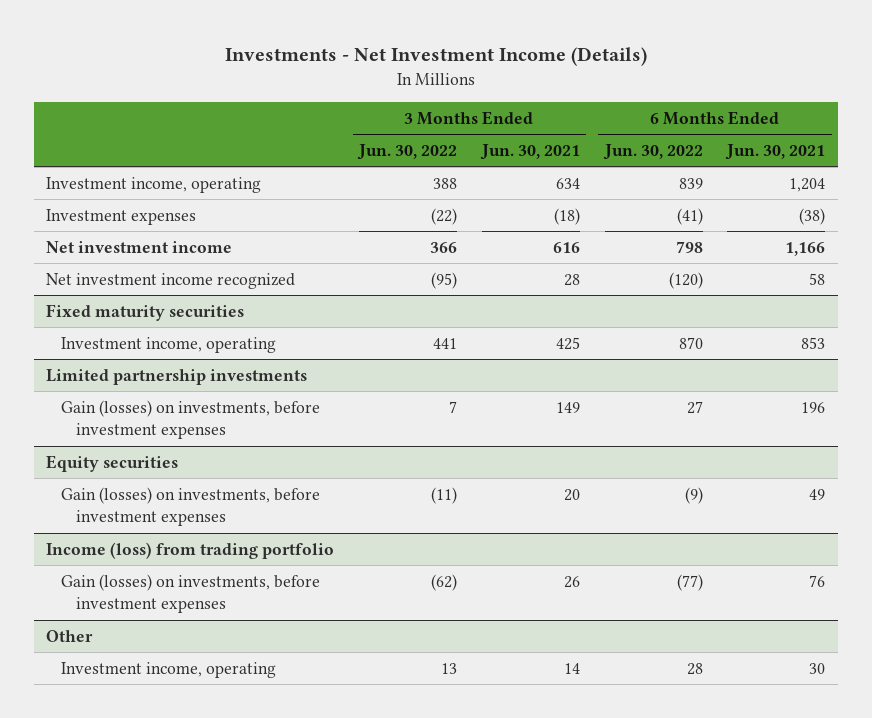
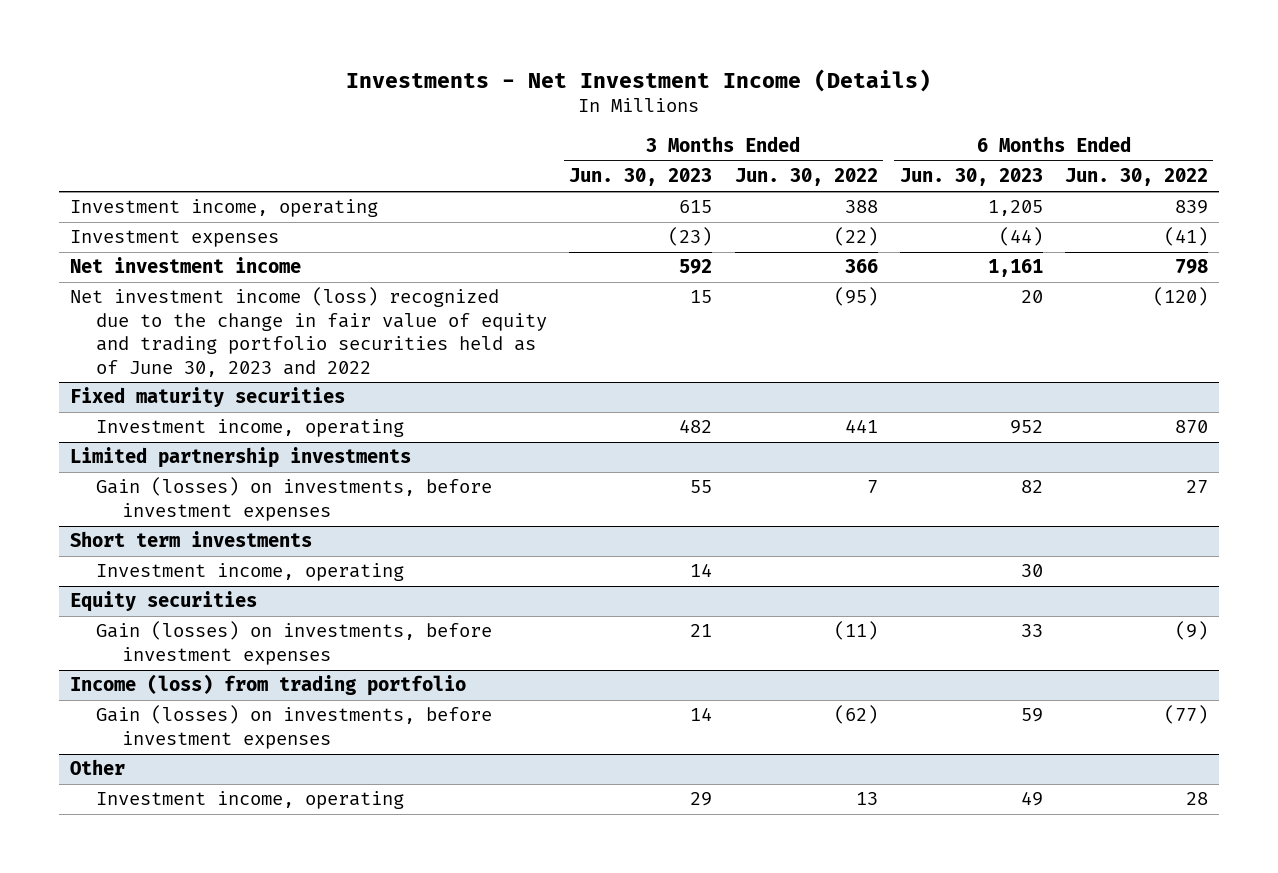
- | 3 Months Ended Jun. 30, 2022 | 3 Months Ended Jun. 30, 2021 | 6 Months Ended Jun. 30, 2022 | 6 Months Ended Jun. 30, 2021
+ | 3 Months Ended Jun. 30, 2023 | 3 Months Ended Jun. 30, 2022 | 6 Months Ended Jun. 30, 2023 | 6 Months Ended Jun. 30, 2022
- Net investment income recognized | (95) | 28 | (120) | 58
+ Net investment income (loss) recognized due to the change in fair value of equity and trading portfolio securities held as of June 30, 2023 and 2022 | 15 | (95) | 20 | (120)
+ Short term investments
+ Investment income, operating | 14 | | 30 |

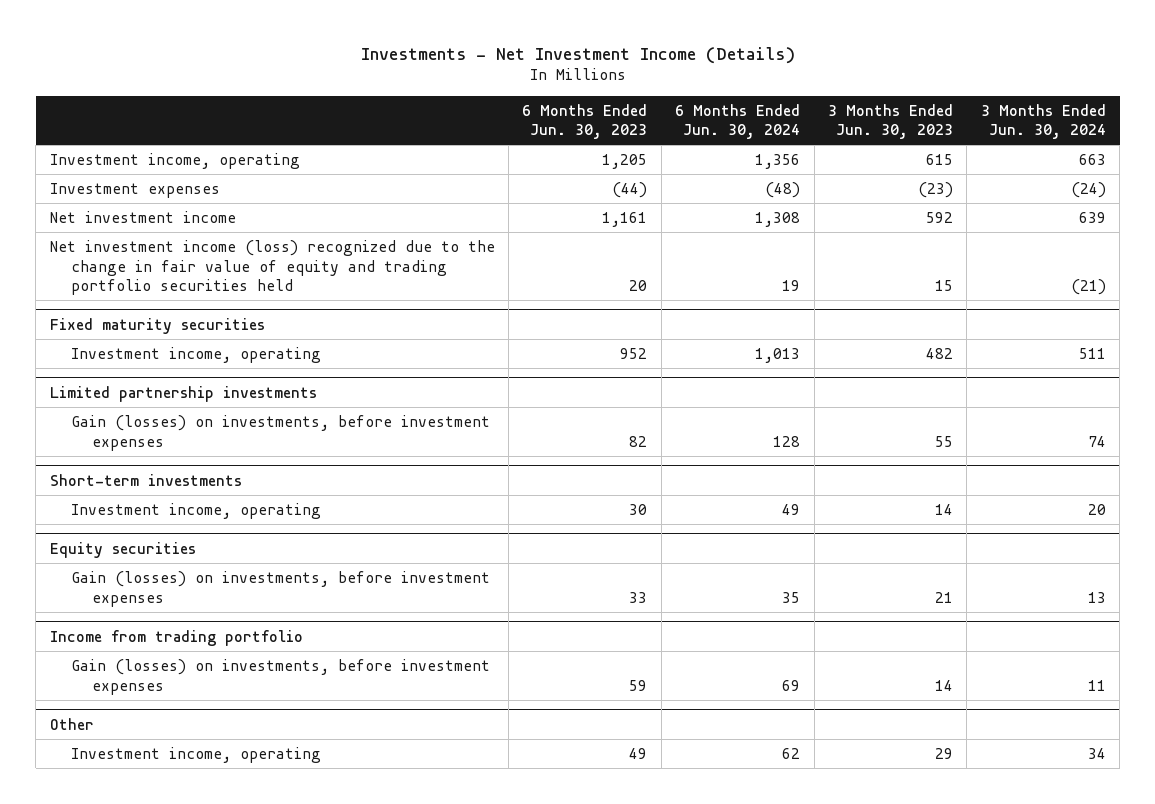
- | 3 Months Ended Jun. 30, 2023 | 3 Months Ended Jun. 30, 2022 | 6 Months Ended Jun. 30, 2023 | 6 Months Ended Jun. 30, 2022
+ | 6 Months Ended Jun. 30, 2023 | 6 Months Ended Jun. 30, 2024 | 3 Months Ended Jun. 30, 2023 | 3 Months Ended Jun. 30, 2024
- Net investment income (loss) recognized due to the change in fair value of equity and trading portfolio securities held as of June 30, 2023 and 2022 | 15 | (95) | 20 | (120)
+ Net investment income (loss) recognized due to the change in fair value of equity and trading portfolio securities held | 20 | 19 | 15 | (21)
- Short term investments
+ Short-term investments
- Income (loss) from trading portfolio
+ Income from trading portfolio

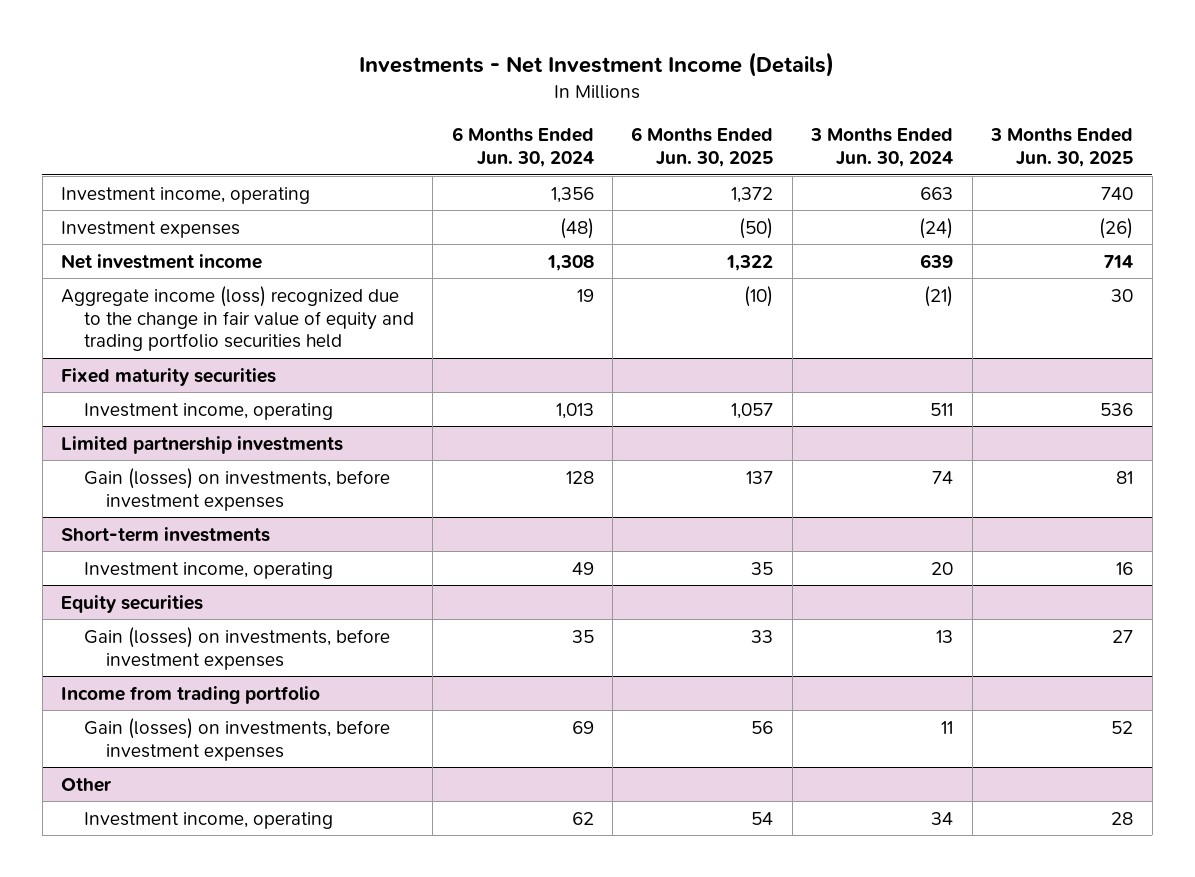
- | 6 Months Ended Jun. 30, 2023 | 6 Months Ended Jun. 30, 2024 | 3 Months Ended Jun. 30, 2023 | 3 Months Ended Jun. 30, 2024
+ | 6 Months Ended Jun. 30, 2024 | 6 Months Ended Jun. 30, 2025 | 3 Months Ended Jun. 30, 2024 | 3 Months Ended Jun. 30, 2025
- Net investment income (loss) recognized due to the change in fair value of equity and trading portfolio securities held | 20 | 19 | 15 | (21)
+ Aggregate income (loss) recognized due to the change in fair value of equity and trading portfolio securities held | 19 | (10) | (21) | 30

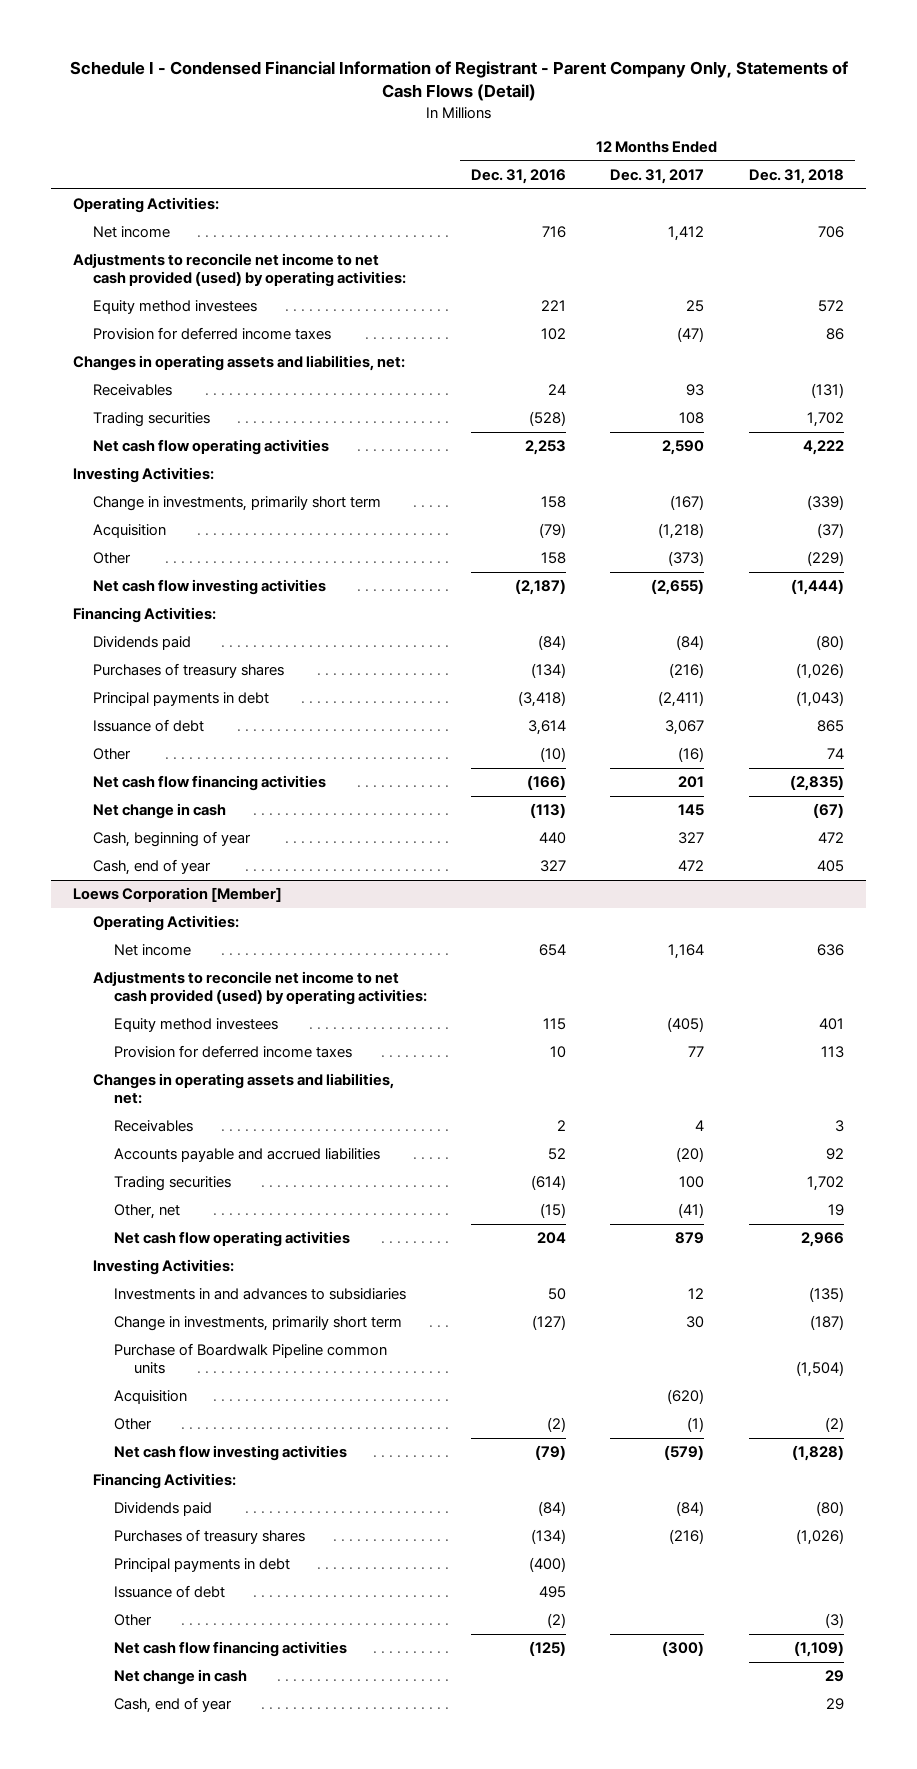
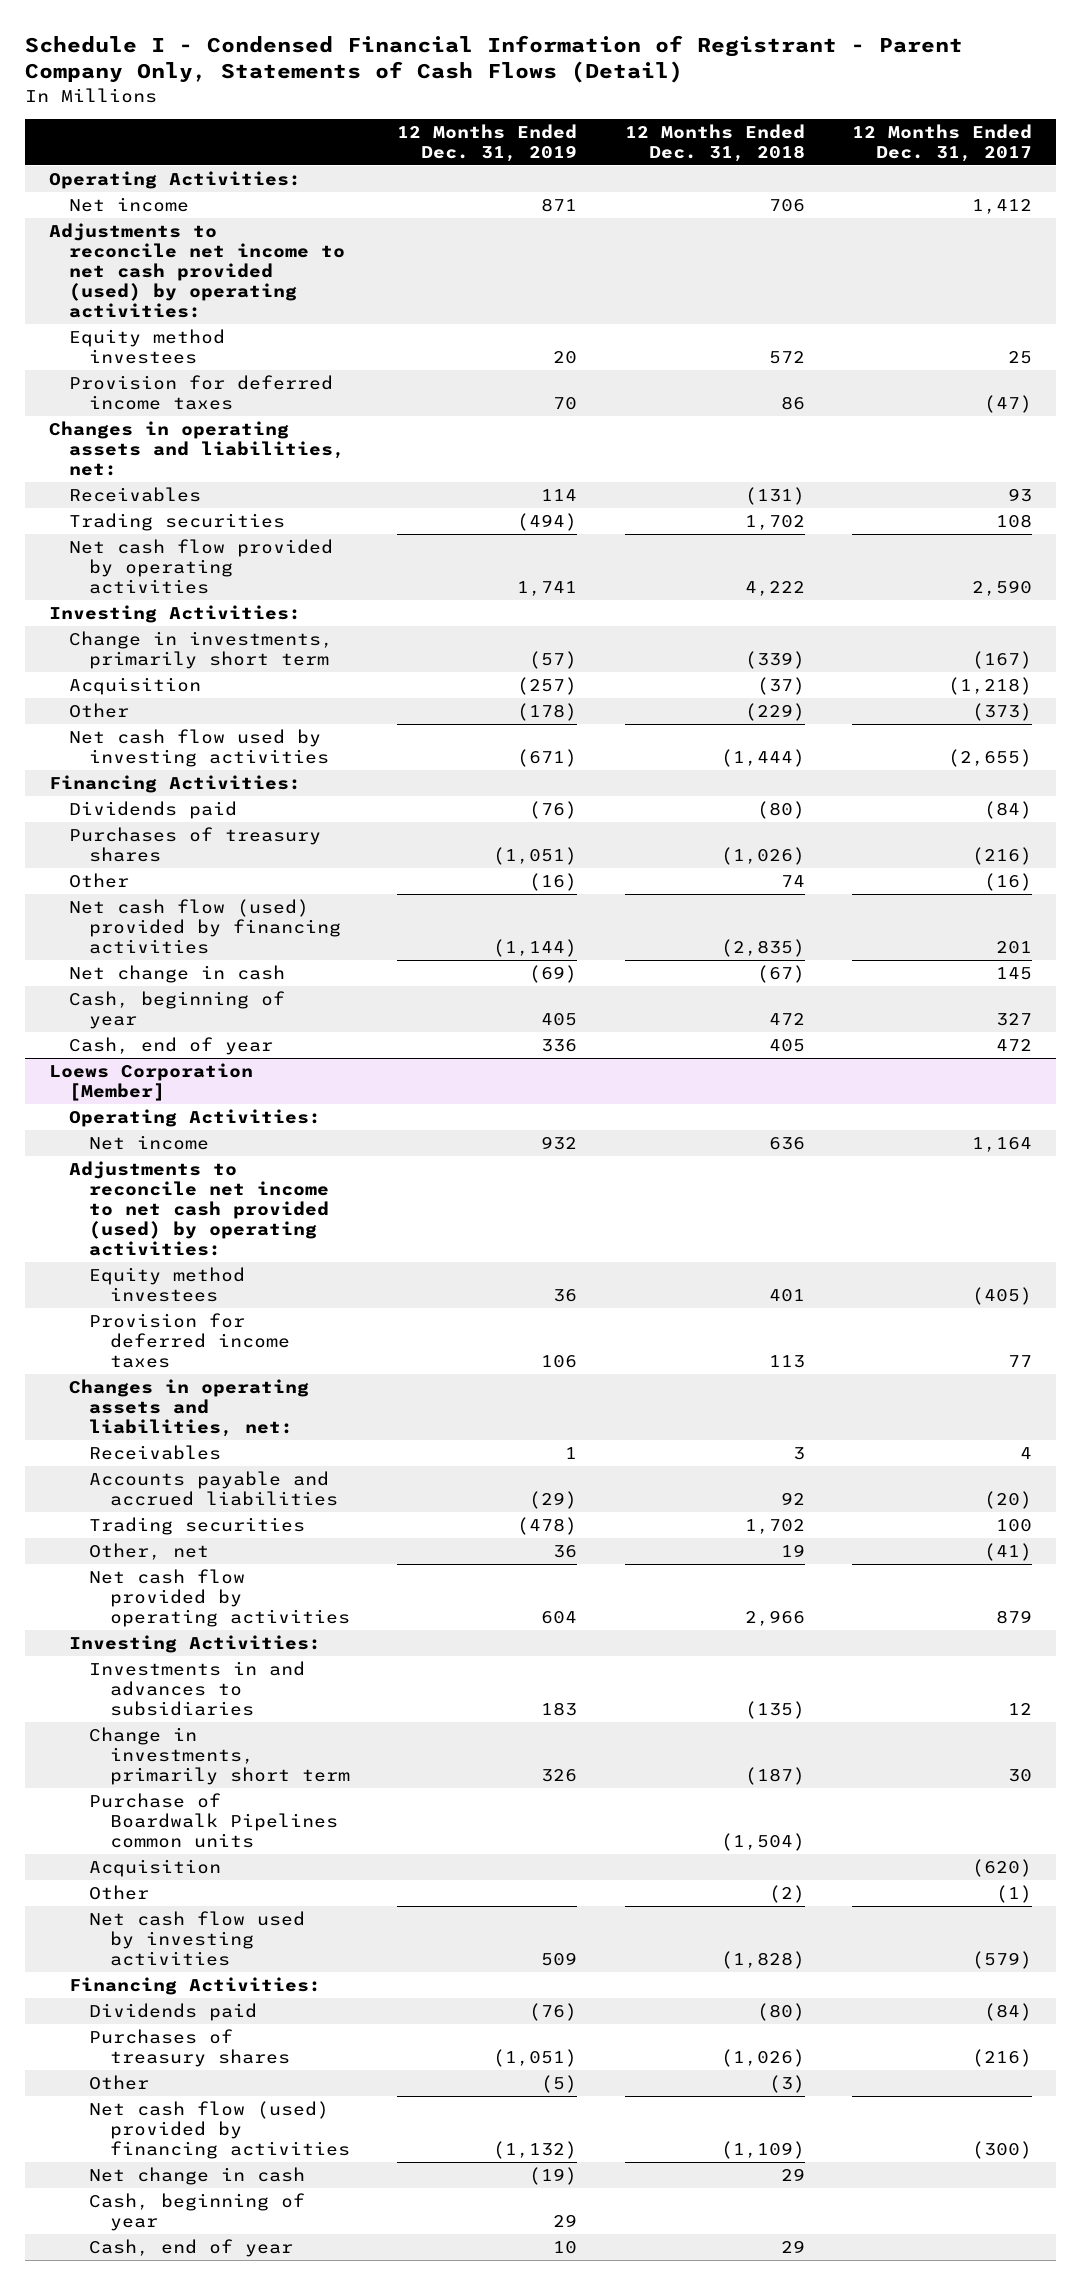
- | 12 Months Ended Dec. 31, 2016 | 12 Months Ended Dec. 31, 2017 | 12 Months Ended Dec. 31, 2018
+ | 12 Months Ended Dec. 31, 2019 | 12 Months Ended Dec. 31, 2018 | 12 Months Ended Dec. 31, 2017
- Net cash flow operating activities | 2,253 | 2,590 | 4,222
+ Net cash flow provided by operating activities | 1,741 | 4,222 | 2,590
- Net cash flow investing activities | (2,187) | (2,655) | (1,444)
+ Net cash flow used by investing activities | (671) | (1,444) | (2,655)
- Principal payments in debt | (3,418) | (2,411) | (1,043)
- Issuance of debt | 3,614 | 3,067 | 865
- Net cash flow financing activities | (166) | 201 | (2,835)
+ Net cash flow (used) provided by financing activities | (1,144) | (2,835) | 201
@ Loews Corporation [Member]
- Net cash flow operating activities | 204 | 879 | 2,966
+ Net cash flow provided by operating activities | 604 | 2,966 | 879
- Purchase of Boardwalk Pipeline common units | | | (1,504)
+ Purchase of Boardwalk Pipelines common units | | (1,504) |
- Net cash flow investing activities | (79) | (579) | (1,828)
+ Net cash flow used by investing activities | 509 | (1,828) | (579)
- Principal payments in debt | (400) | |
- Issuance of debt | 495 | |
- Net cash flow financing activities | (125) | (300) | (1,109)
+ Net cash flow (used) provided by financing activities | (1,132) | (1,109) | (300)
+ Cash, beginning of year | 29 | |

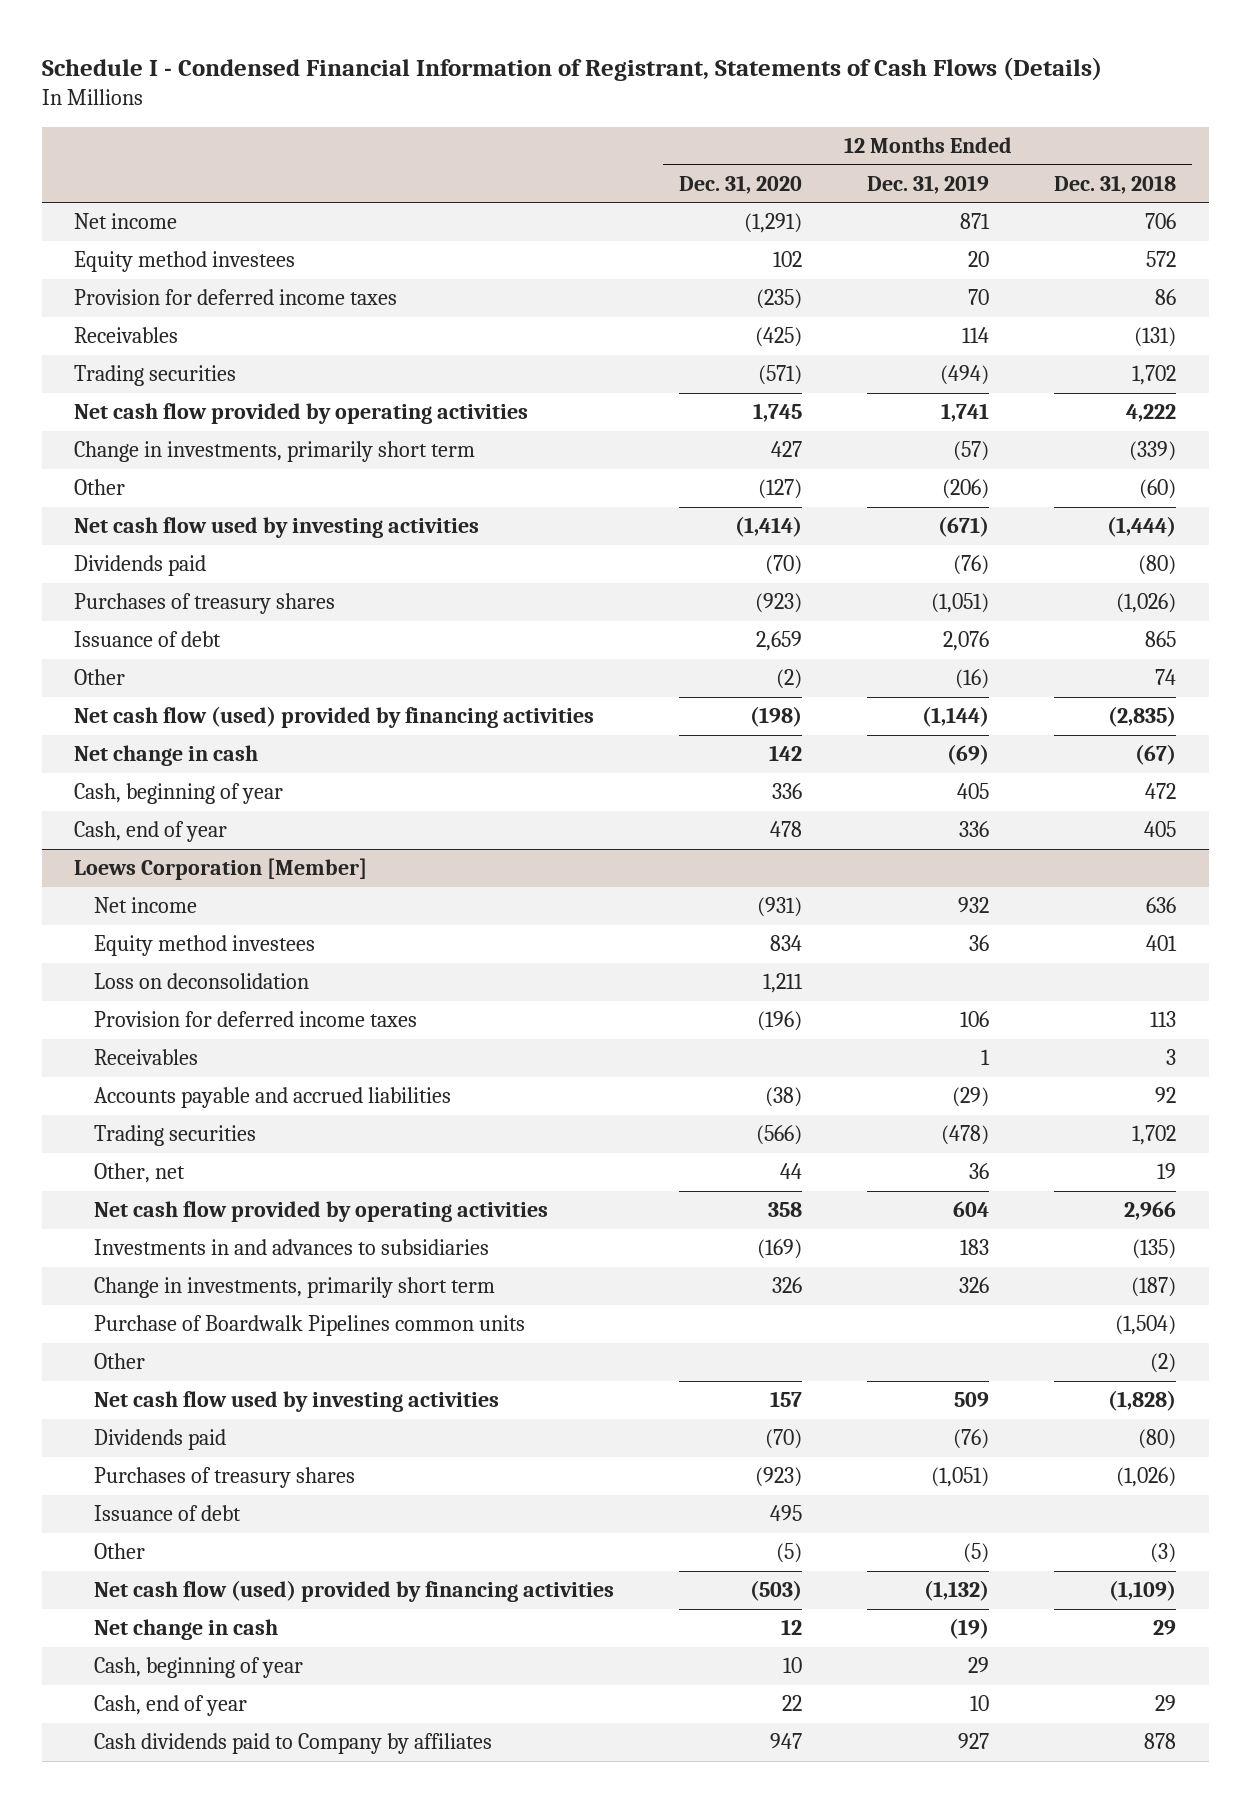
- Schedule I - Condensed Financial Information of Registrant - Parent Company Only, Statements of Cash Flows (Detail)
+ Schedule I - Condensed Financial Information of Registrant, Statements of Cash Flows (Details)
- | 12 Months Ended Dec. 31, 2019 | 12 Months Ended Dec. 31, 2018 | 12 Months Ended Dec. 31, 2017
+ | 12 Months Ended Dec. 31, 2020 | 12 Months Ended Dec. 31, 2019 | 12 Months Ended Dec. 31, 2018
- Operating Activities:
- Adjustments to reconcile net income to net cash provided (used) by operating activities:
- Changes in operating assets and liabilities, net:
- Investing Activities:
- Acquisition | (257) | (37) | (1,218)
- Other | (178) | (229) | (373)
+ Other | (127) | (206) | (60)
- Financing Activities:
+ Issuance of debt | 2,659 | 2,076 | 865
@ Loews Corporation [Member]
- Operating Activities:
- Adjustments to reconcile net income to net cash provided (used) by operating activities:
+ Loss on deconsolidation | 1,211 | |
- Changes in operating assets and liabilities, net:
- Investing Activities:
- Acquisition | | | (620)
- Financing Activities:
+ Issuance of debt | 495 | |
+ Cash dividends paid to Company by affiliates | 947 | 927 | 878

